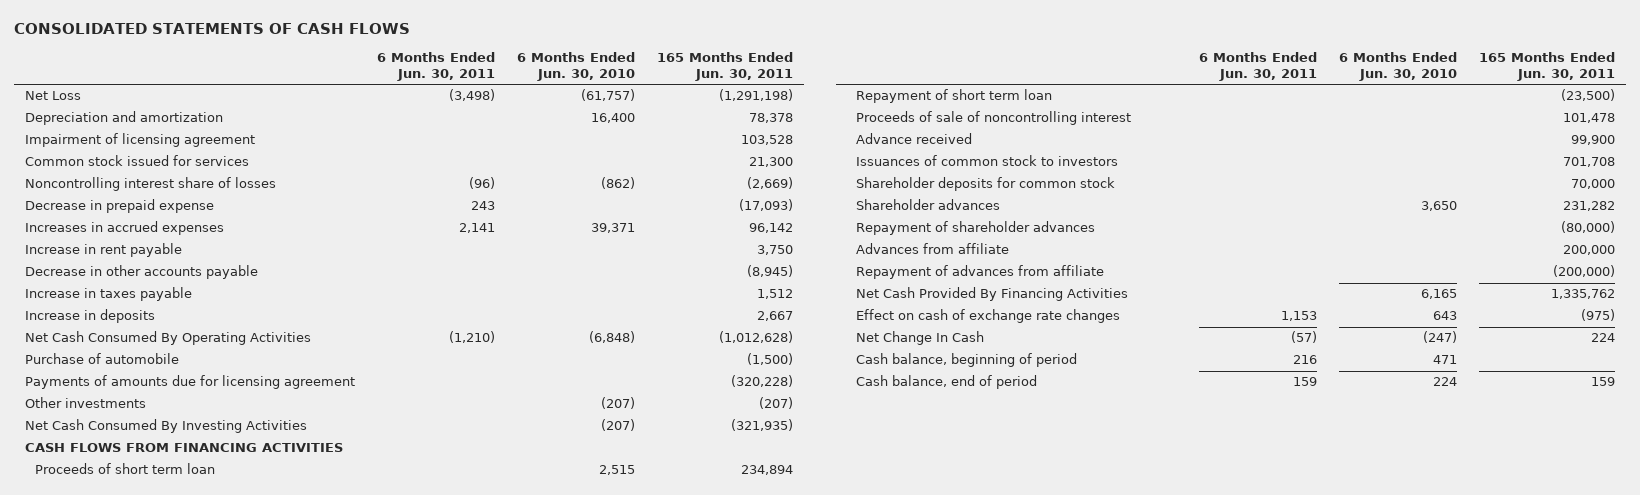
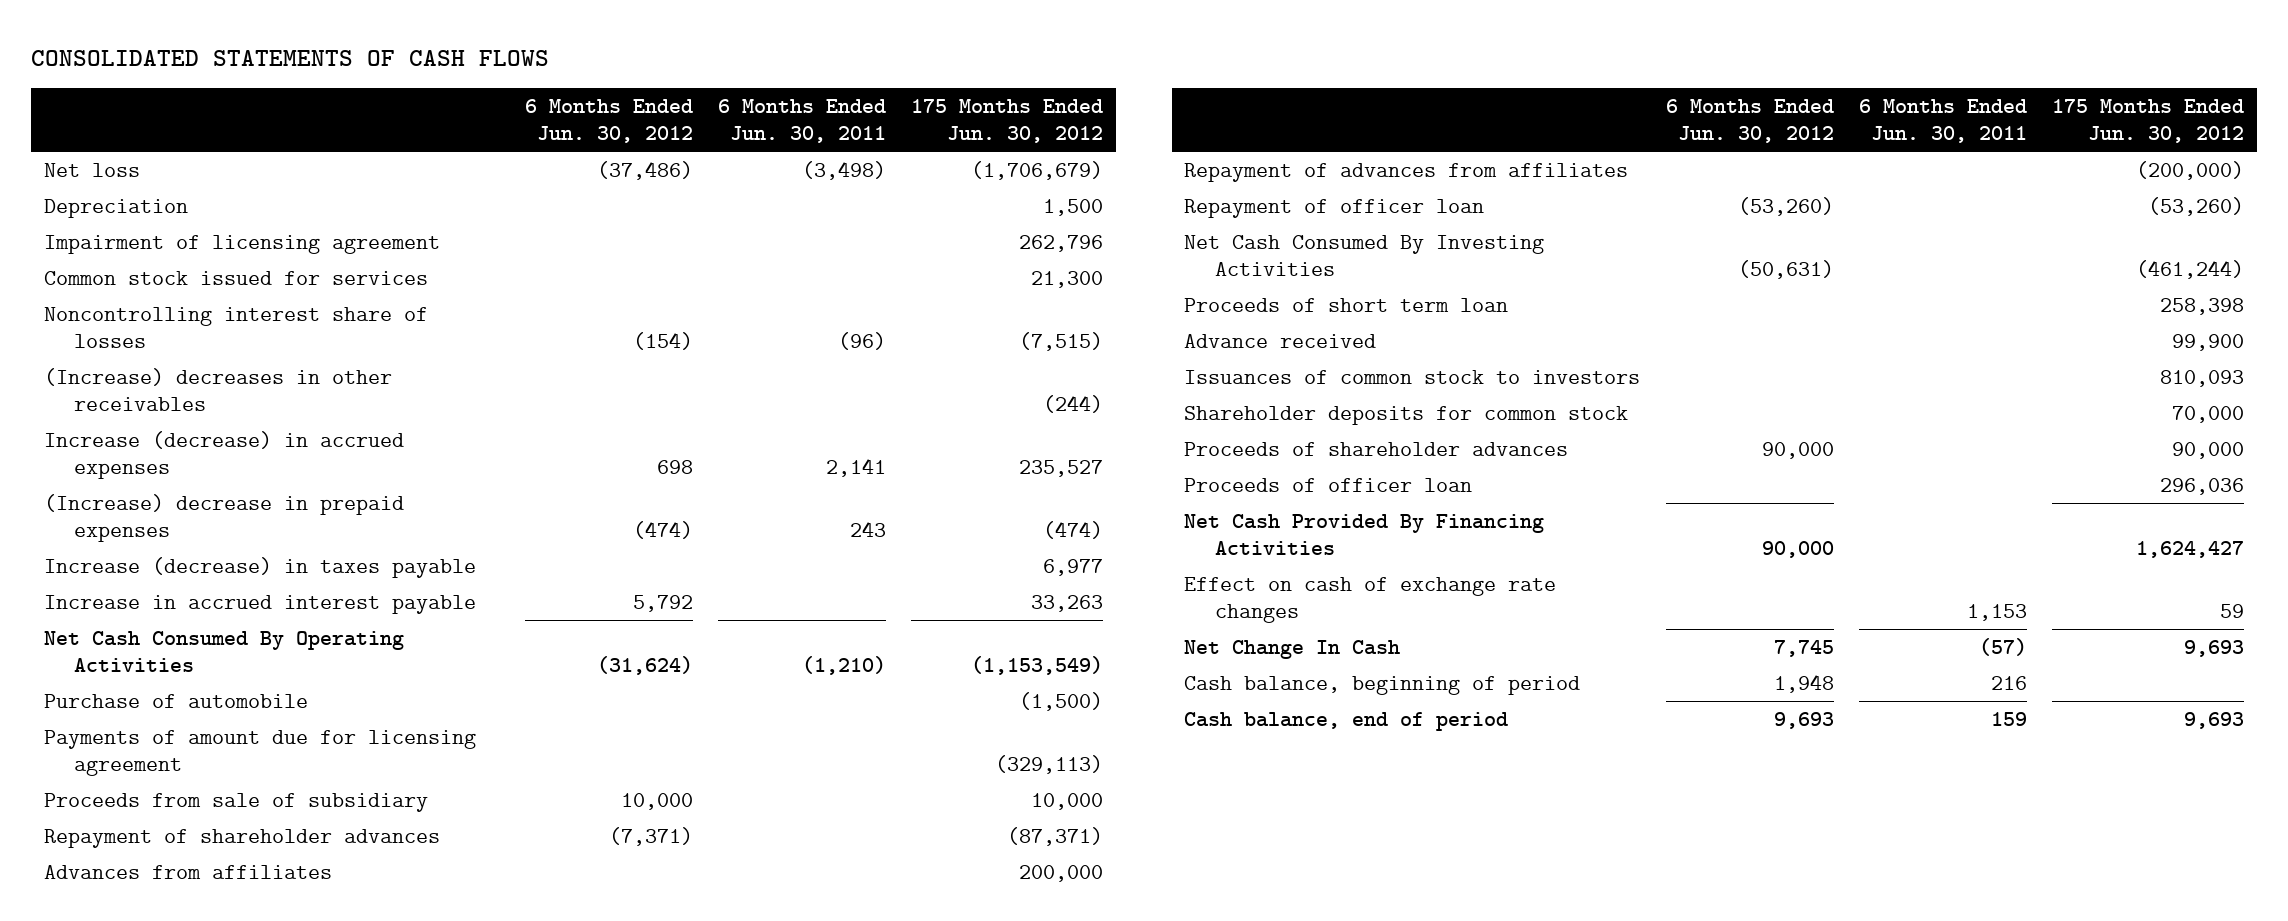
- | 6 Months Ended Jun. 30, 2011 | 6 Months Ended Jun. 30, 2010 | 165 Months Ended Jun. 30, 2011
+ | 6 Months Ended Jun. 30, 2012 | 6 Months Ended Jun. 30, 2011 | 175 Months Ended Jun. 30, 2012
- Net Loss | (3,498) | (61,757) | (1,291,198)
- Depreciation and amortization | | 16,400 | 78,378
+ Net loss | (37,486) | (3,498) | (1,706,679)
+ Depreciation | | | 1,500
- Decrease in prepaid expense | 243 | | (17,093)
- Increases in accrued expenses | 2,141 | 39,371 | 96,142
- Increase in rent payable | | | 3,750
- Decrease in other accounts payable | | | (8,945)
- Increase in taxes payable | | | 1,512
- Increase in deposits | | | 2,667
+ (Increase) decreases in other receivables | | | (244)
+ Increase (decrease) in accrued expenses | 698 | 2,141 | 235,527
+ (Increase) decrease in prepaid expenses | (474) | 243 | (474)
+ Increase (decrease) in taxes payable | | | 6,977
+ Increase in accrued interest payable | 5,792 | | 33,263
- Payments of amounts due for licensing agreement | | | (320,228)
- Other investments | | (207) | (207)
+ Payments of amount due for licensing agreement | | | (329,113)
+ Proceeds from sale of subsidiary | 10,000 | | 10,000
moved up: Repayment of shareholder advances | (7,371) | | (87,371)
+ Advances from affiliates | | | 200,000
+ Repayment of advances from affiliates | | | (200,000)
+ Repayment of officer loan | (53,260) | | (53,260)
- CASH FLOWS FROM FINANCING ACTIVITIES
- Repayment of short term loan | | | (23,500)
- Proceeds of sale of noncontrolling interest | | | 101,478
- Shareholder advances | | 3,650 | 231,282
- Advances from affiliate | | | 200,000
- Repayment of advances from affiliate | | | (200,000)
+ Proceeds of shareholder advances | 90,000 | | 90,000
+ Proceeds of officer loan | | | 296,036

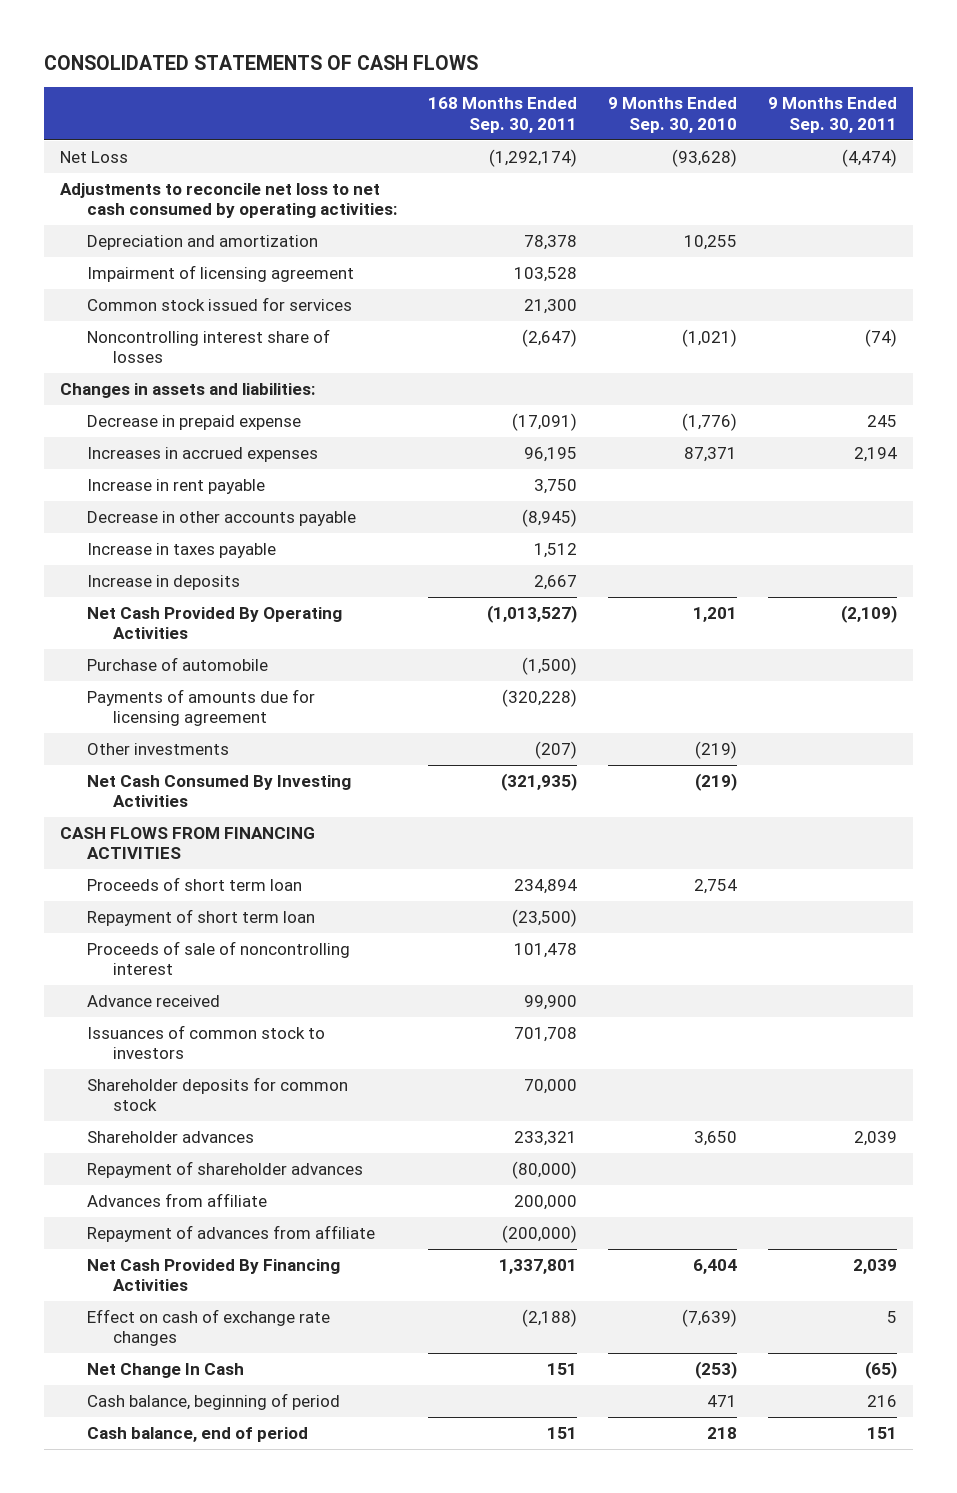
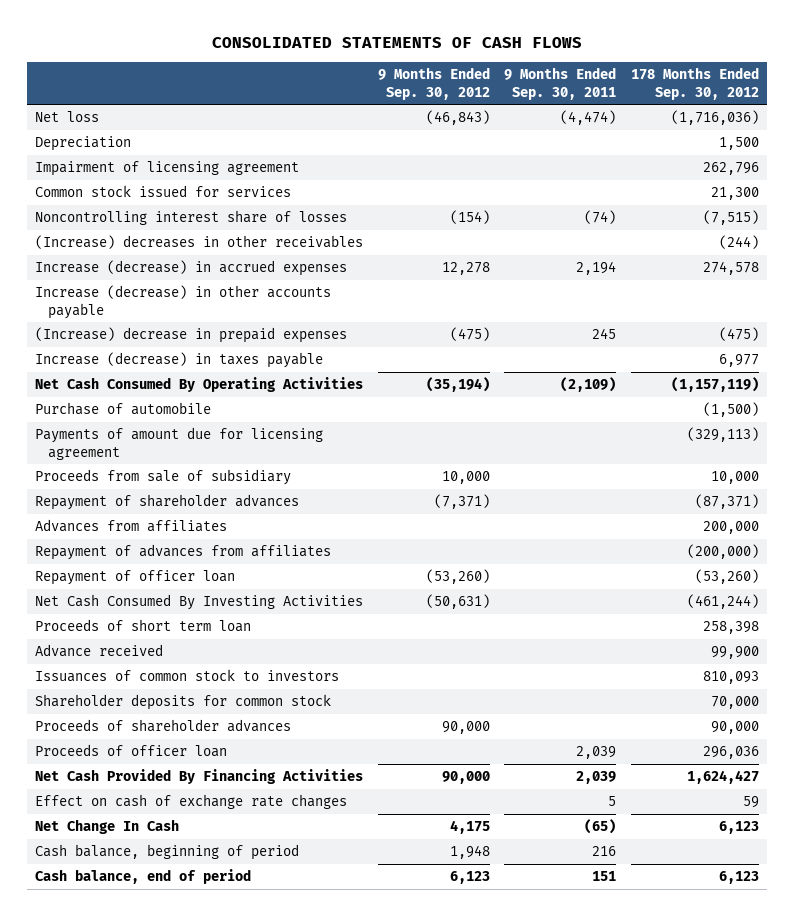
- | 168 Months Ended Sep. 30, 2011 | 9 Months Ended Sep. 30, 2010 | 9 Months Ended Sep. 30, 2011
+ | 9 Months Ended Sep. 30, 2012 | 9 Months Ended Sep. 30, 2011 | 178 Months Ended Sep. 30, 2012
- Net Loss | (1,292,174) | (93,628) | (4,474)
- Adjustments to reconcile net loss to net cash consumed by operating activities:
- Depreciation and amortization | 78,378 | 10,255 |
+ Net loss | (46,843) | (4,474) | (1,716,036)
+ Depreciation | | | 1,500
- Changes in assets and liabilities:
- Decrease in prepaid expense | (17,091) | (1,776) | 245
- Increases in accrued expenses | 96,195 | 87,371 | 2,194
- Increase in rent payable | 3,750 | |
- Decrease in other accounts payable | (8,945) | |
- Increase in taxes payable | 1,512 | |
- Increase in deposits | 2,667 | |
- Net Cash Provided By Operating Activities | (1,013,527) | 1,201 | (2,109)
+ (Increase) decreases in other receivables | | | (244)
+ Increase (decrease) in accrued expenses | 12,278 | 2,194 | 274,578
+ Increase (decrease) in other accounts payable
+ (Increase) decrease in prepaid expenses | (475) | 245 | (475)
+ Increase (decrease) in taxes payable | | | 6,977
+ Net Cash Consumed By Operating Activities | (35,194) | (2,109) | (1,157,119)
- Payments of amounts due for licensing agreement | (320,228) | |
- Other investments | (207) | (219) |
+ Payments of amount due for licensing agreement | | | (329,113)
+ Proceeds from sale of subsidiary | 10,000 | | 10,000
moved up: Repayment of shareholder advances | (7,371) | | (87,371)
+ Advances from affiliates | | | 200,000
+ Repayment of advances from affiliates | | | (200,000)
+ Repayment of officer loan | (53,260) | | (53,260)
- CASH FLOWS FROM FINANCING ACTIVITIES
- Repayment of short term loan | (23,500) | |
- Proceeds of sale of noncontrolling interest | 101,478 | |
- Shareholder advances | 233,321 | 3,650 | 2,039
- Advances from affiliate | 200,000 | |
- Repayment of advances from affiliate | (200,000) | |
+ Proceeds of shareholder advances | 90,000 | | 90,000
+ Proceeds of officer loan | | 2,039 | 296,036

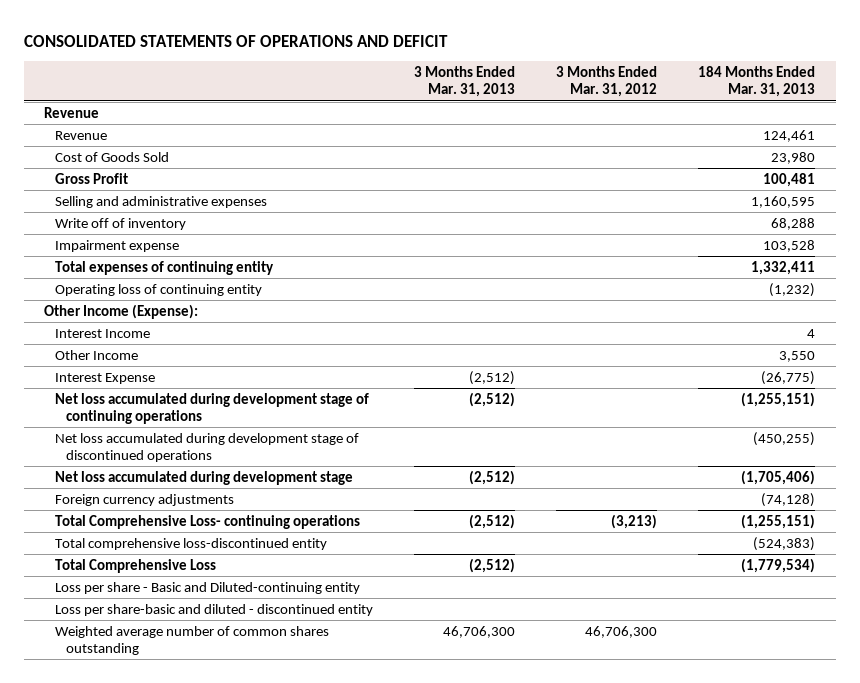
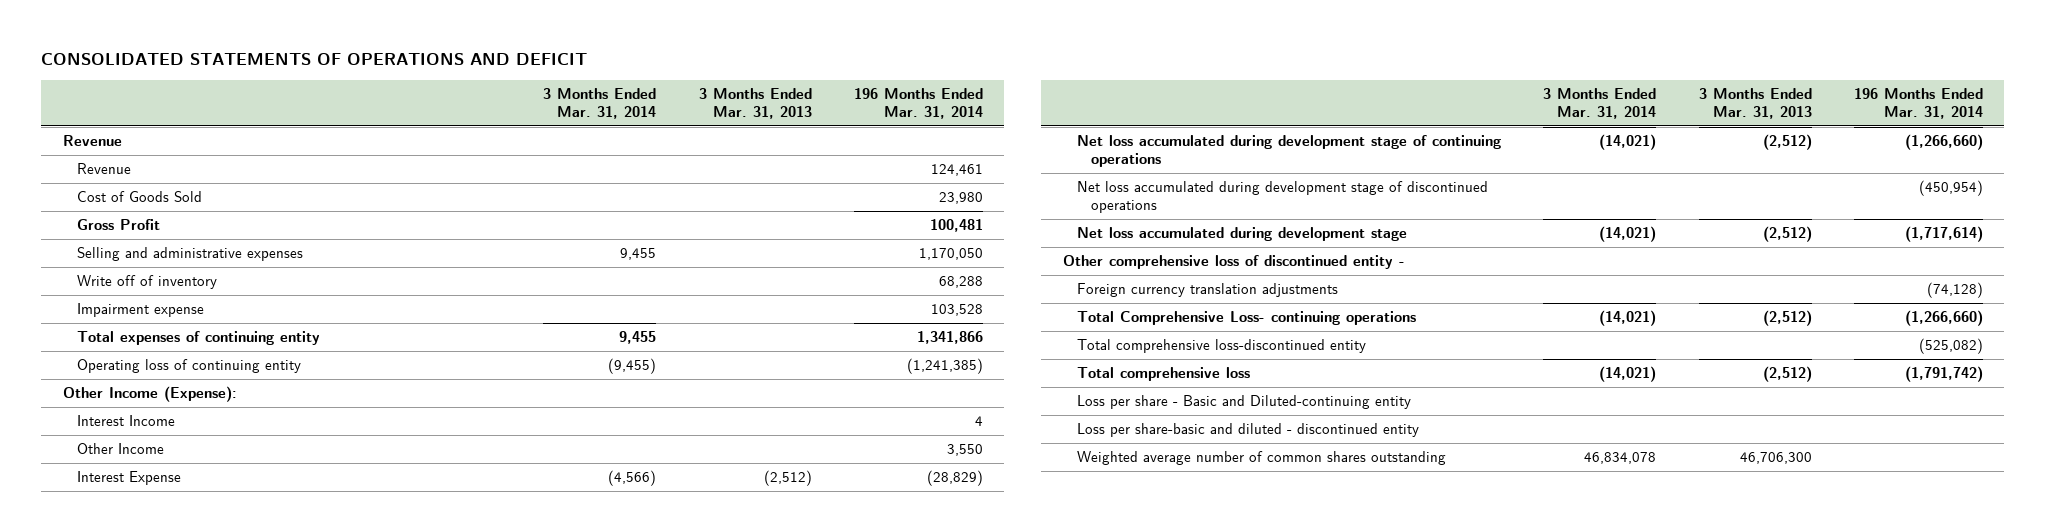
- | 3 Months Ended Mar. 31, 2013 | 3 Months Ended Mar. 31, 2012 | 184 Months Ended Mar. 31, 2013
+ | 3 Months Ended Mar. 31, 2014 | 3 Months Ended Mar. 31, 2013 | 196 Months Ended Mar. 31, 2014
- Foreign currency adjustments | | | (74,128)
+ Other comprehensive loss of discontinued entity -
+ Foreign currency translation adjustments | | | (74,128)
- Total Comprehensive Loss | (2,512) | | (1,779,534)
+ Total comprehensive loss | (14,021) | (2,512) | (1,791,742)

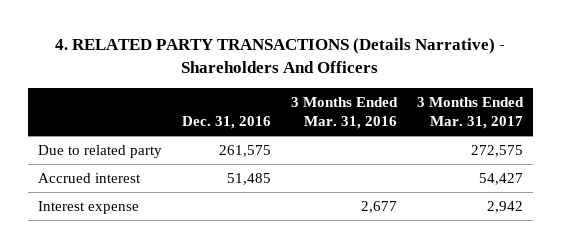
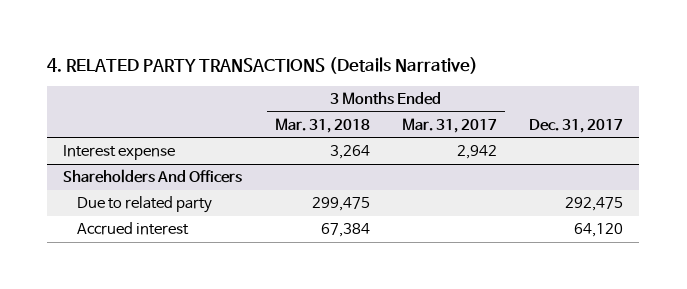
- 4. RELATED PARTY TRANSACTIONS (Details Narrative) - Shareholders And Officers
+ 4. RELATED PARTY TRANSACTIONS (Details Narrative)
- | Dec. 31, 2016 | 3 Months Ended Mar. 31, 2016 | 3 Months Ended Mar. 31, 2017
+ | 3 Months Ended Mar. 31, 2018 | 3 Months Ended Mar. 31, 2017 | Dec. 31, 2017
- Due to related party | 261,575 | | 272,575
- Accrued interest | 51,485 | | 54,427
+ Shareholders And Officers
+ Due to related party | 299,475 | | 292,475
+ Accrued interest | 67,384 | | 64,120

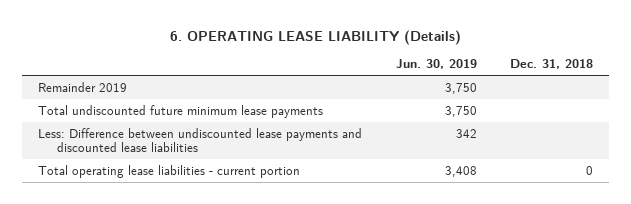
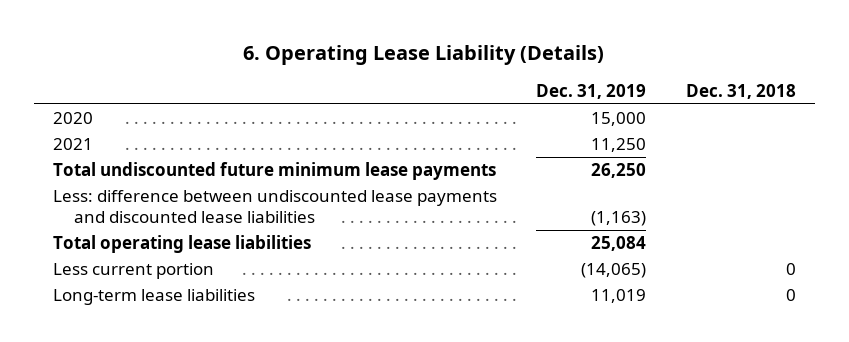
- 6. OPERATING LEASE LIABILITY (Details)
+ 6. Operating Lease Liability (Details)
- | Jun. 30, 2019 | Dec. 31, 2018
+ | Dec. 31, 2019 | Dec. 31, 2018
- Remainder 2019 | 3,750 |
+ 2020 | 15,000 |
+ 2021 | 11,250 |
- Less: Difference between undiscounted lease payments and discounted lease liabilities | 342 |
- Total operating lease liabilities - current portion | 3,408 | 0
+ Less: difference between undiscounted lease payments and discounted lease liabilities | (1,163) |
+ Total operating lease liabilities | 25,084 |
+ Less current portion | (14,065) | 0
+ Long-term lease liabilities | 11,019 | 0

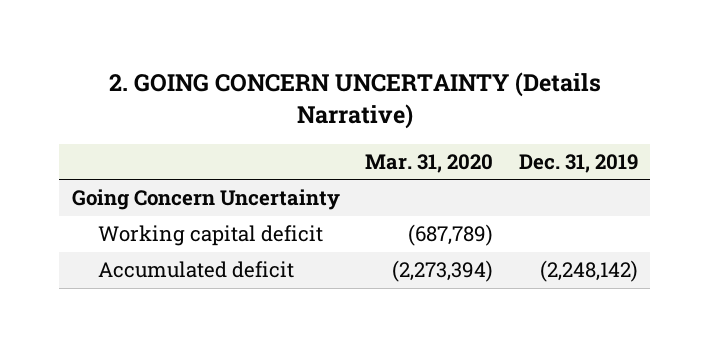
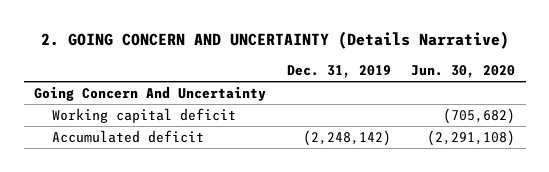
- 2. GOING CONCERN UNCERTAINTY (Details Narrative)
+ 2. GOING CONCERN AND UNCERTAINTY (Details Narrative)
- | Mar. 31, 2020 | Dec. 31, 2019
+ | Dec. 31, 2019 | Jun. 30, 2020
- Going Concern Uncertainty
+ Going Concern And Uncertainty

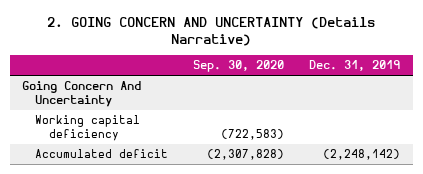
- | Dec. 31, 2019 | Jun. 30, 2020
+ | Sep. 30, 2020 | Dec. 31, 2019
- Working capital deficit | | (705,682)
+ Working capital deficiency | (722,583) |

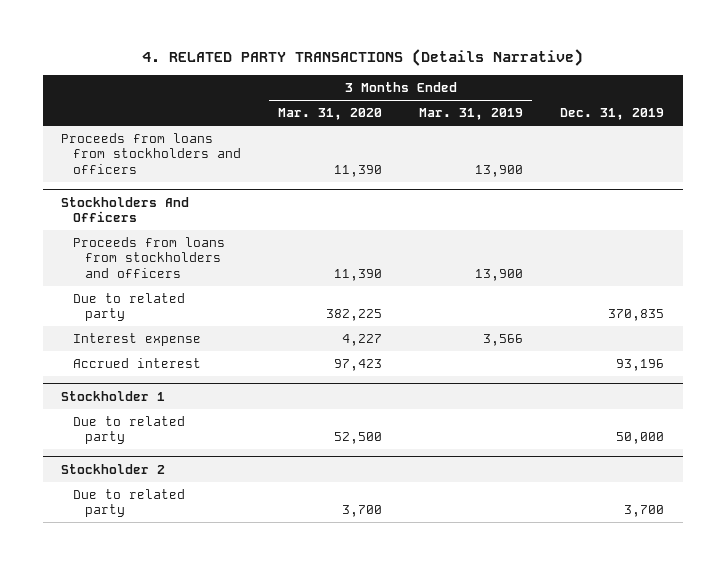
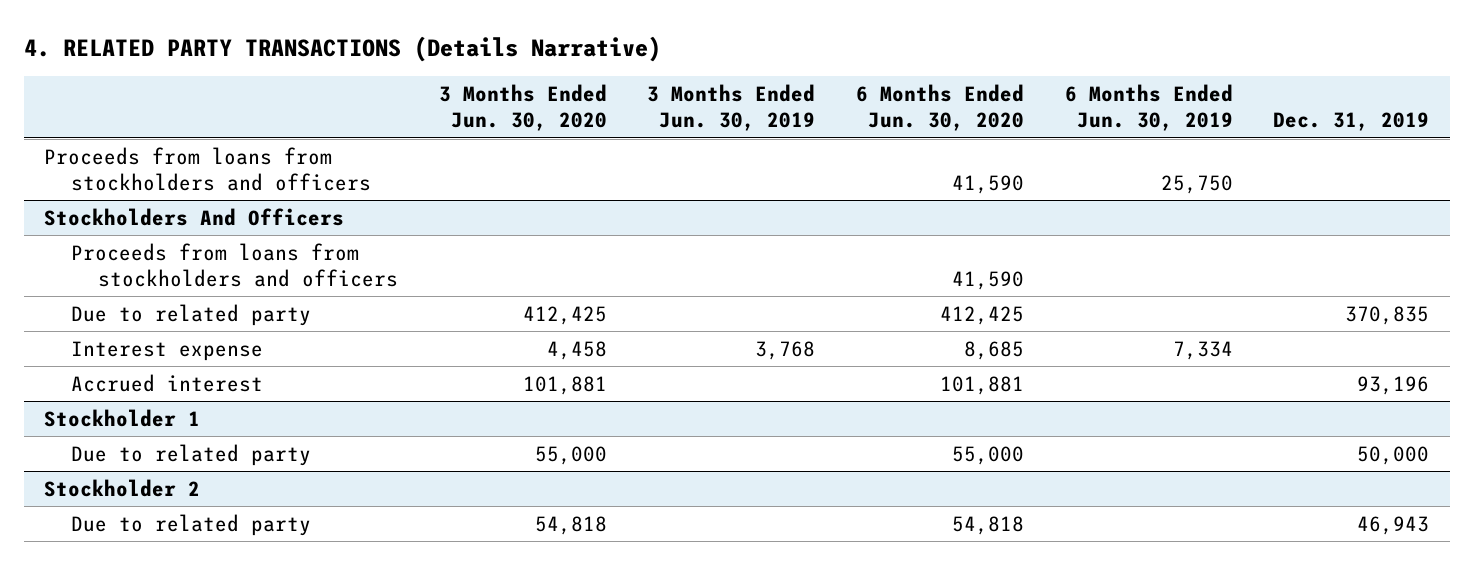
- | 3 Months Ended Mar. 31, 2020 | 3 Months Ended Mar. 31, 2019 | Dec. 31, 2019
+ | 3 Months Ended Jun. 30, 2020 | 3 Months Ended Jun. 30, 2019 | 6 Months Ended Jun. 30, 2020 | 6 Months Ended Jun. 30, 2019 | Dec. 31, 2019
@ Stockholder 2
- Due to related party | 3,700 | | 3,700
+ Due to related party | 54,818 | | 54,818 | | 46,943

